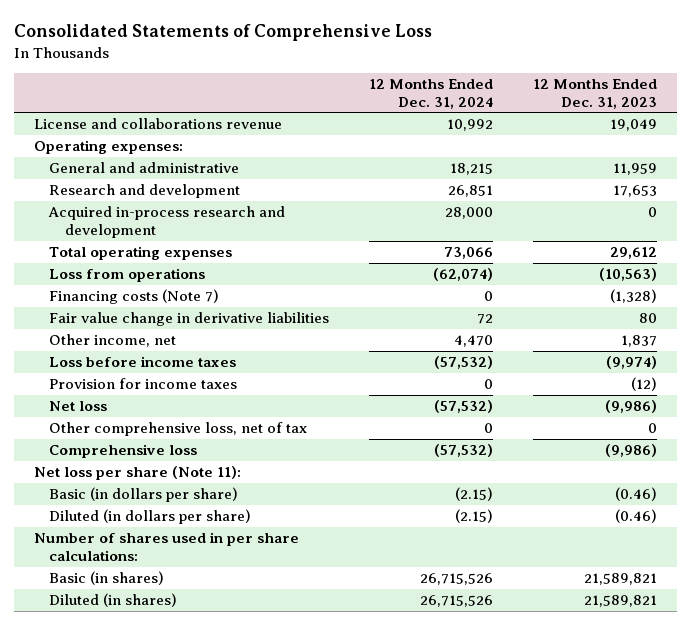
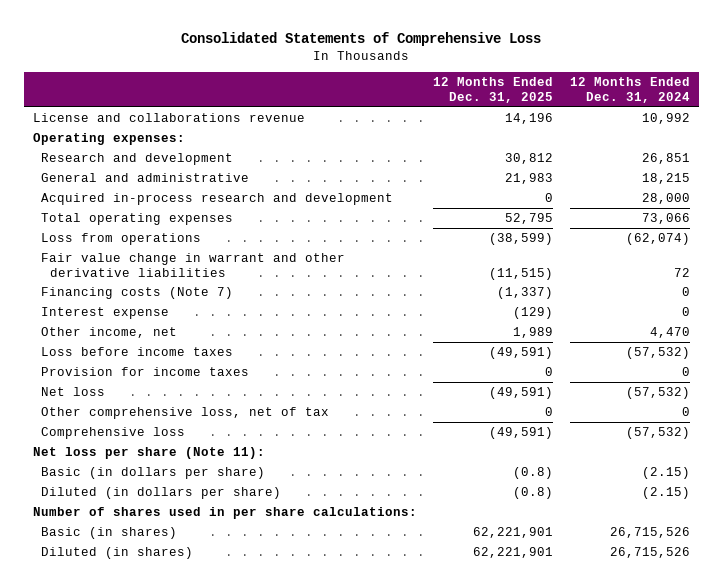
- | 12 Months Ended Dec. 31, 2024 | 12 Months Ended Dec. 31, 2023
+ | 12 Months Ended Dec. 31, 2025 | 12 Months Ended Dec. 31, 2024
moved down: General and administrative | 21,983 | 18,215
+ Fair value change in warrant and other derivative liabilities | (11,515) | 72
- Fair value change in derivative liabilities | 72 | 80
+ Interest expense | (129) | 0

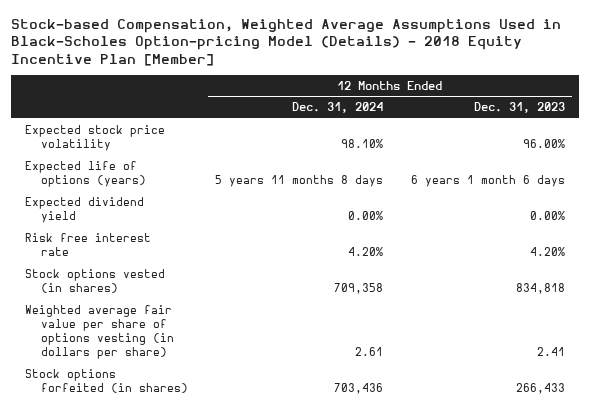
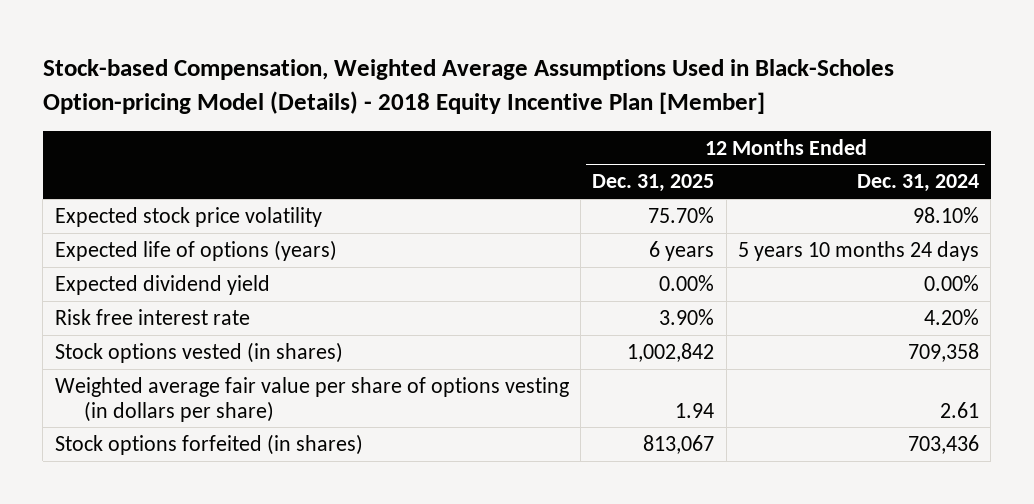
- | 12 Months Ended Dec. 31, 2024 | 12 Months Ended Dec. 31, 2023
+ | 12 Months Ended Dec. 31, 2025 | 12 Months Ended Dec. 31, 2024
- Expected life of options (years) | 5 years 11 months 8 days | 6 years 1 month 6 days
+ Expected life of options (years) | 6 years | 5 years 10 months 24 days

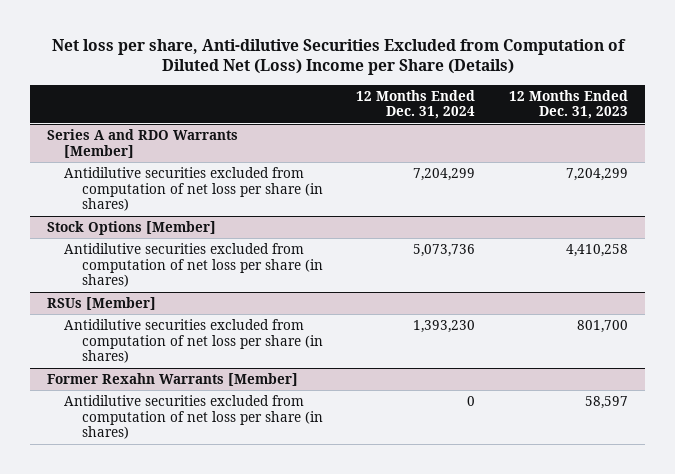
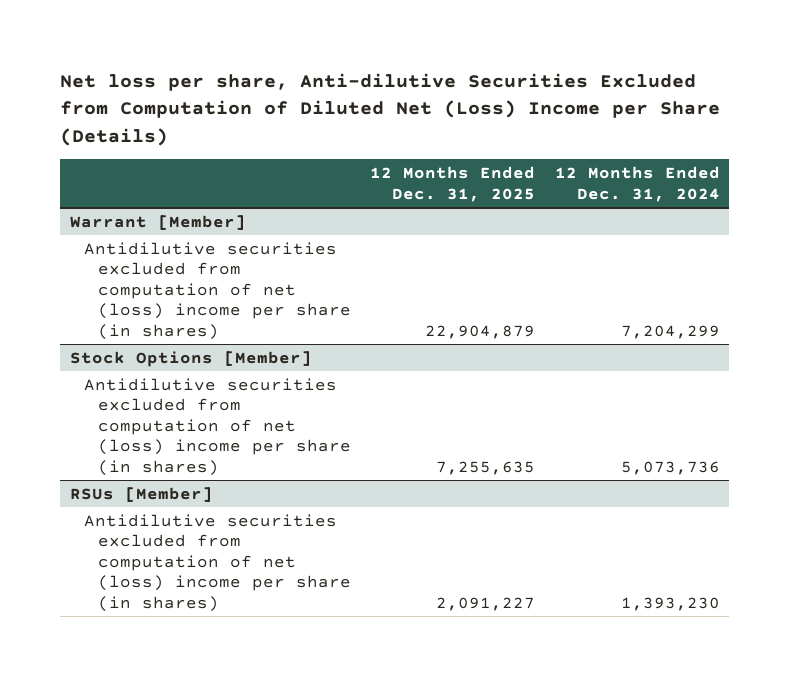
- | 12 Months Ended Dec. 31, 2024 | 12 Months Ended Dec. 31, 2023
+ | 12 Months Ended Dec. 31, 2025 | 12 Months Ended Dec. 31, 2024
- Series A and RDO Warrants [Member]
- Antidilutive securities excluded from computation of net loss per share (in shares) | 7,204,299 | 7,204,299
+ Warrant [Member]
+ Antidilutive securities excluded from computation of net (loss) income per share (in shares) | 22,904,879 | 7,204,299
@ Stock Options [Member]
- Antidilutive securities excluded from computation of net loss per share (in shares) | 5,073,736 | 4,410,258
+ Antidilutive securities excluded from computation of net (loss) income per share (in shares) | 7,255,635 | 5,073,736
@ RSUs [Member]
- Antidilutive securities excluded from computation of net loss per share (in shares) | 1,393,230 | 801,700
- Former Rexahn Warrants [Member]
- Antidilutive securities excluded from computation of net loss per share (in shares) | 0 | 58,597
@ RSUs [Member]
+ Antidilutive securities excluded from computation of net (loss) income per share (in shares) | 2,091,227 | 1,393,230

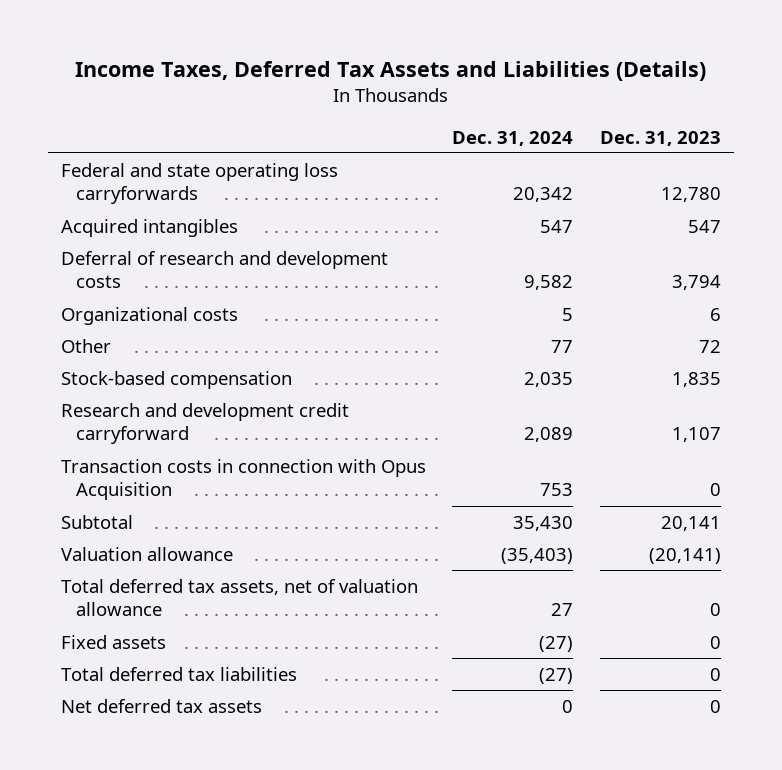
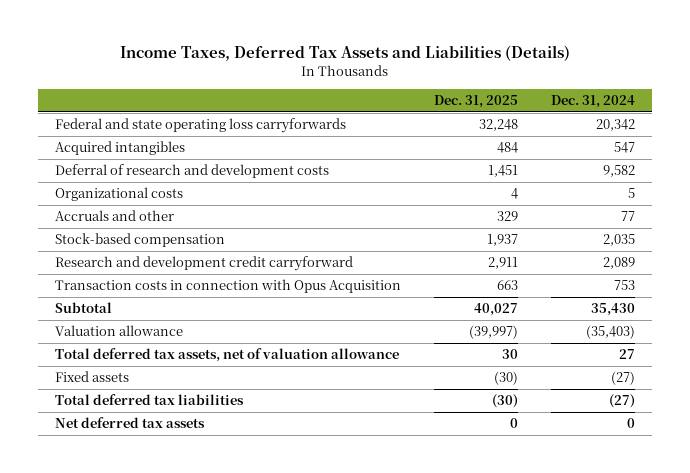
- | Dec. 31, 2024 | Dec. 31, 2023
+ | Dec. 31, 2025 | Dec. 31, 2024
- Other | 77 | 72
+ Accruals and other | 329 | 77

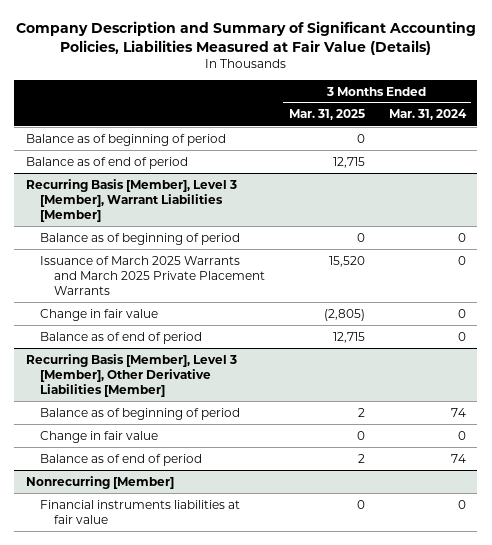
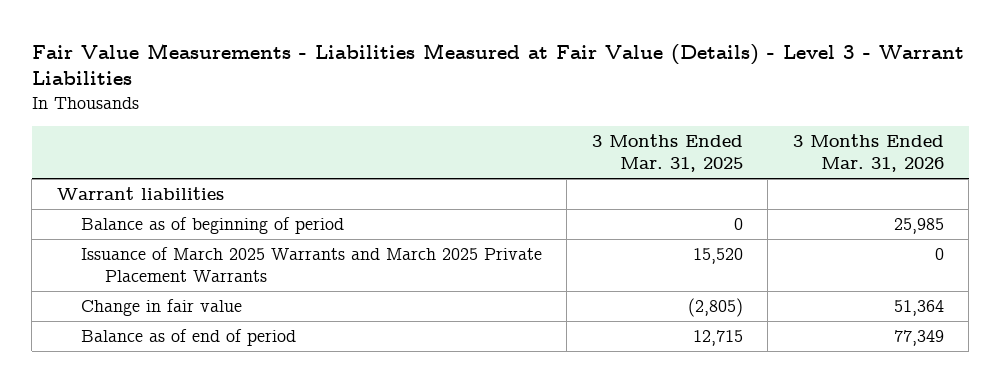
- Company Description and Summary of Significant Accounting Policies, Liabilities Measured at Fair Value (Details)
+ Fair Value Measurements - Liabilities Measured at Fair Value (Details) - Level 3 - Warrant Liabilities
- | 3 Months Ended Mar. 31, 2025 | 3 Months Ended Mar. 31, 2024
+ | 3 Months Ended Mar. 31, 2025 | 3 Months Ended Mar. 31, 2026
- Balance as of beginning of period | 0 |
- Balance as of end of period | 12,715 |
- Recurring Basis [Member], Level 3 [Member], Warrant Liabilities [Member]
+ Warrant liabilities
- Recurring Basis [Member], Level 3 [Member], Other Derivative Liabilities [Member]
- Balance as of beginning of period | 2 | 74
- Change in fair value | 0 | 0
- Balance as of end of period | 2 | 74
- Nonrecurring [Member]
- Financial instruments liabilities at fair value | 0 | 0

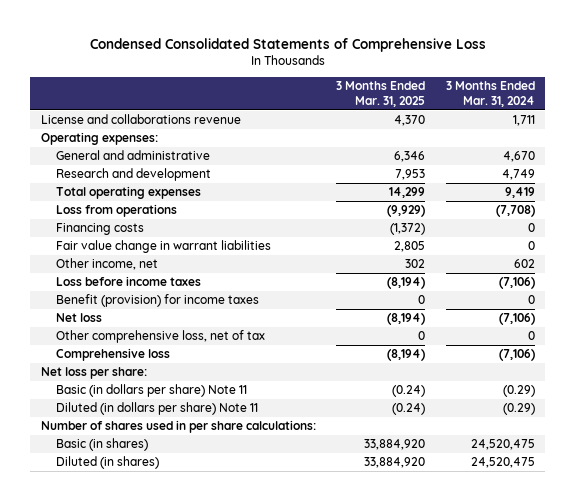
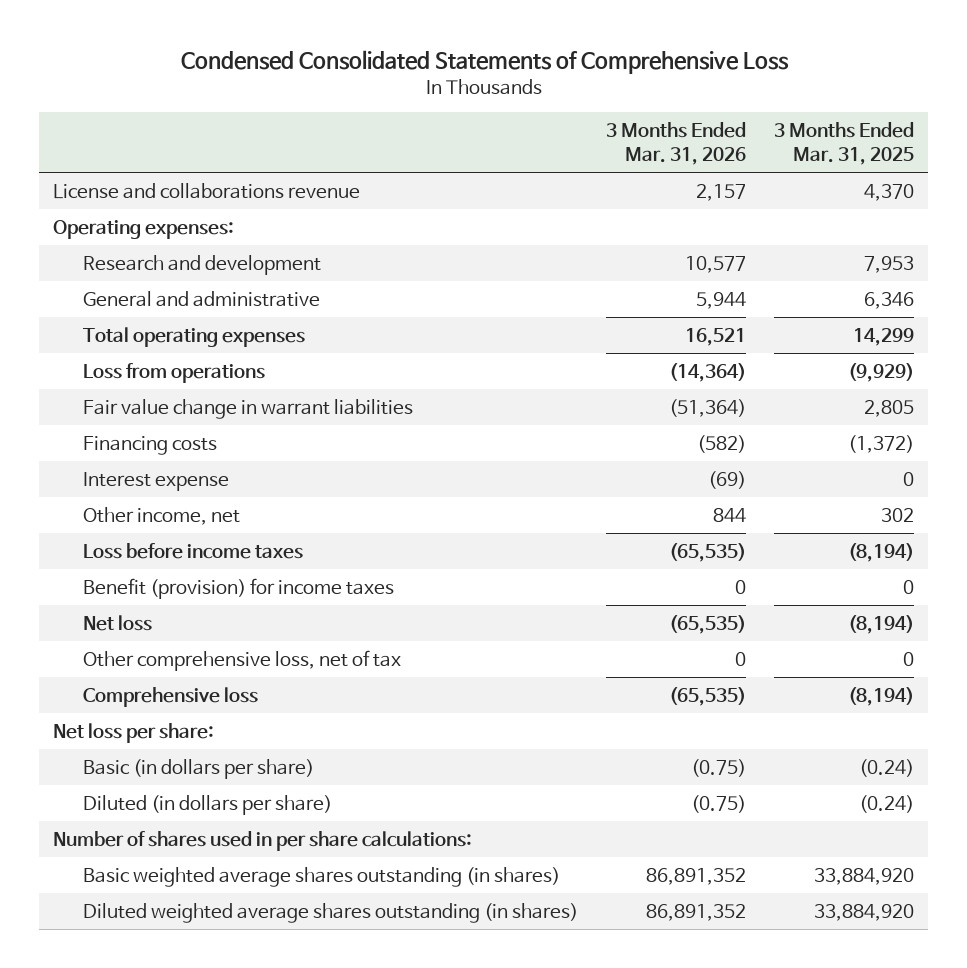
- | 3 Months Ended Mar. 31, 2025 | 3 Months Ended Mar. 31, 2024
+ | 3 Months Ended Mar. 31, 2026 | 3 Months Ended Mar. 31, 2025
moved down: General and administrative | 5,944 | 6,346
moved down: Financing costs | (582) | (1,372)
+ Interest expense | (69) | 0
- Basic (in dollars per share) Note 11 | (0.24) | (0.29)
- Diluted (in dollars per share) Note 11 | (0.24) | (0.29)
+ Basic (in dollars per share) | (0.75) | (0.24)
+ Diluted (in dollars per share) | (0.75) | (0.24)
- Basic (in shares) | 33,884,920 | 24,520,475
- Diluted (in shares) | 33,884,920 | 24,520,475
+ Basic weighted average shares outstanding (in shares) | 86,891,352 | 33,884,920
+ Diluted weighted average shares outstanding (in shares) | 86,891,352 | 33,884,920

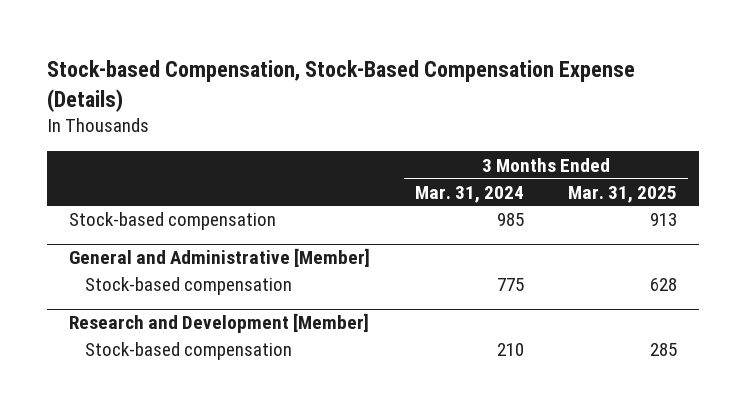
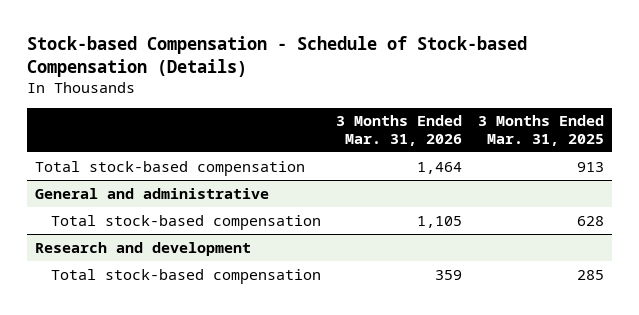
- Stock-based Compensation, Stock-Based Compensation Expense (Details)
+ Stock-based Compensation - Schedule of Stock-based Compensation (Details)
- | 3 Months Ended Mar. 31, 2024 | 3 Months Ended Mar. 31, 2025
+ | 3 Months Ended Mar. 31, 2026 | 3 Months Ended Mar. 31, 2025
- Stock-based compensation | 985 | 913
- General and Administrative [Member]
- Stock-based compensation | 775 | 628
- Research and Development [Member]
- Stock-based compensation | 210 | 285
+ Total stock-based compensation | 1,464 | 913
+ General and administrative
+ Total stock-based compensation | 1,105 | 628
+ Research and development
+ Total stock-based compensation | 359 | 285

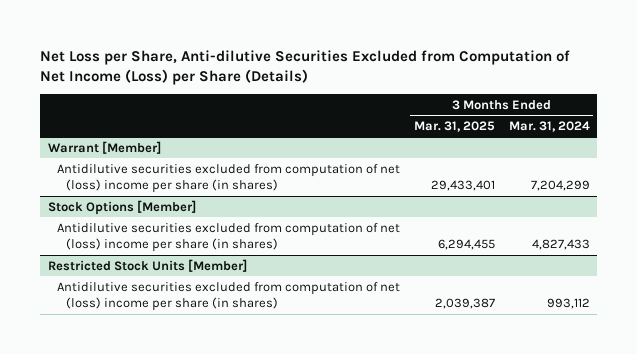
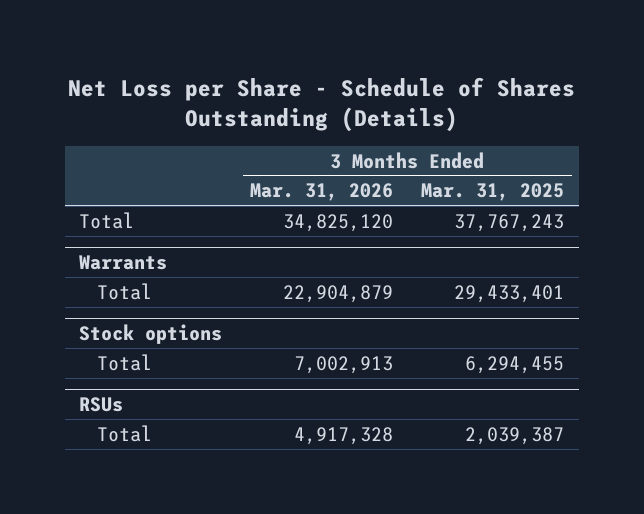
- Net Loss per Share, Anti-dilutive Securities Excluded from Computation of Net Income (Loss) per Share (Details)
+ Net Loss per Share - Schedule of Shares Outstanding (Details)
- | 3 Months Ended Mar. 31, 2025 | 3 Months Ended Mar. 31, 2024
+ | 3 Months Ended Mar. 31, 2026 | 3 Months Ended Mar. 31, 2025
- Warrant [Member]
- Antidilutive securities excluded from computation of net (loss) income per share (in shares) | 29,433,401 | 7,204,299
- Stock Options [Member]
- Antidilutive securities excluded from computation of net (loss) income per share (in shares) | 6,294,455 | 4,827,433
- Restricted Stock Units [Member]
- Antidilutive securities excluded from computation of net (loss) income per share (in shares) | 2,039,387 | 993,112
+ Total | 34,825,120 | 37,767,243
+ Warrants
+ Total | 22,904,879 | 29,433,401
+ Stock options
+ Total | 7,002,913 | 6,294,455
+ RSUs
+ Total | 4,917,328 | 2,039,387

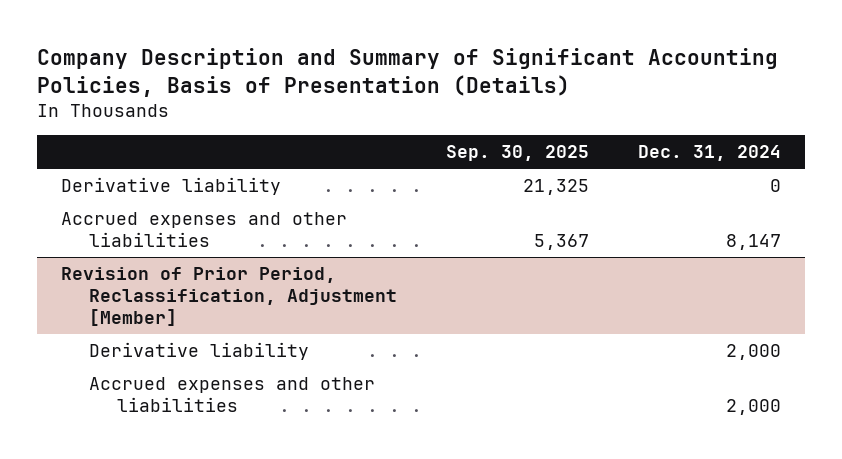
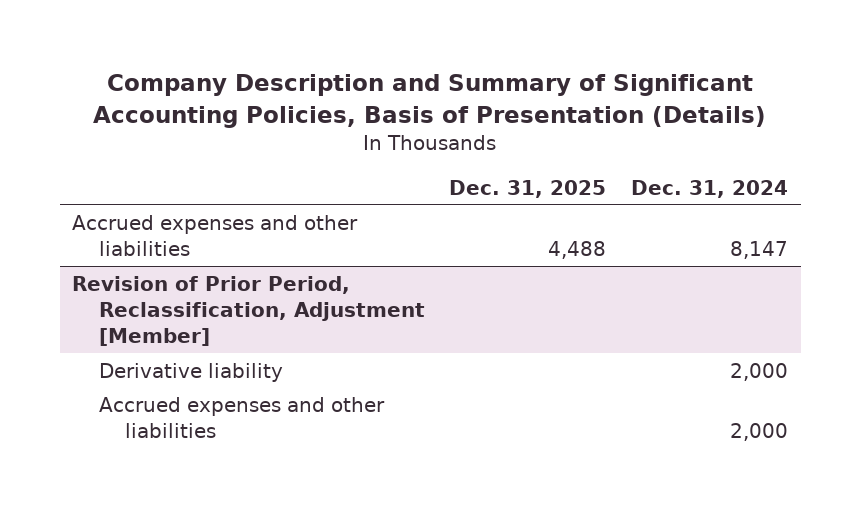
- | Sep. 30, 2025 | Dec. 31, 2024
+ | Dec. 31, 2025 | Dec. 31, 2024
- Derivative liability | 21,325 | 0

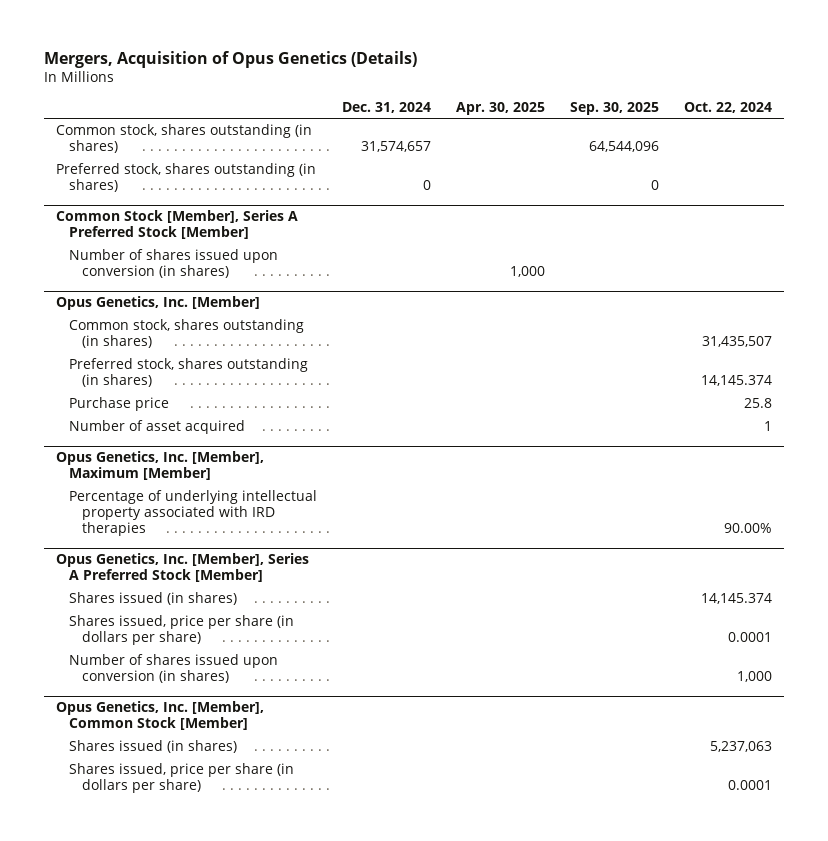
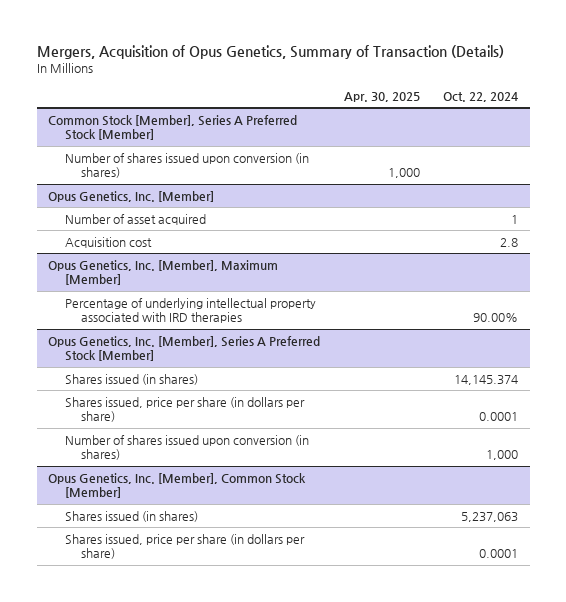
- Mergers, Acquisition of Opus Genetics (Details)
+ Mergers, Acquisition of Opus Genetics, Summary of Transaction (Details)
- | Dec. 31, 2024 | Apr. 30, 2025 | Sep. 30, 2025 | Oct. 22, 2024
+ | Apr. 30, 2025 | Oct. 22, 2024
- Common stock, shares outstanding (in shares) | 31,574,657 | | 64,544,096 |
- Preferred stock, shares outstanding (in shares) | 0 | | 0 |
@ Opus Genetics, Inc. [Member]
- Common stock, shares outstanding (in shares) | | | | 31,435,507
- Preferred stock, shares outstanding (in shares) | | | | 14,145.374
- Purchase price | | | | 25.8
+ Acquisition cost | | 2.8

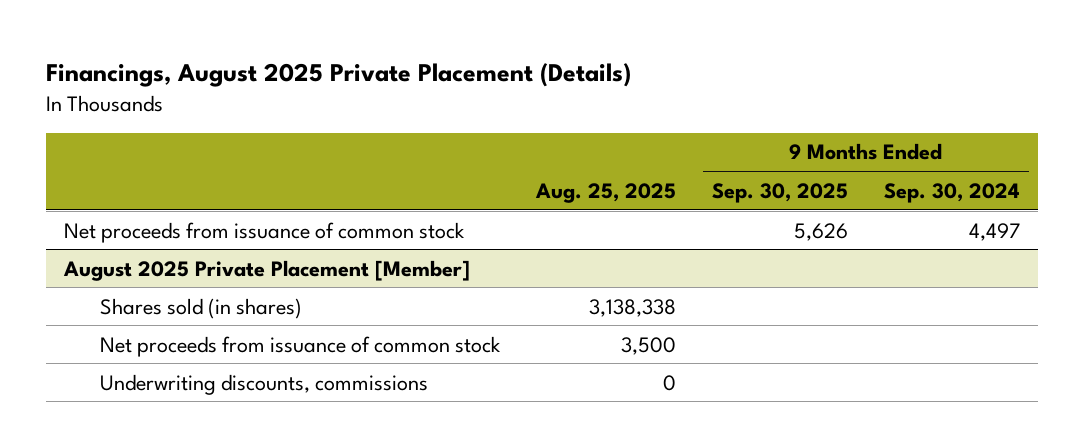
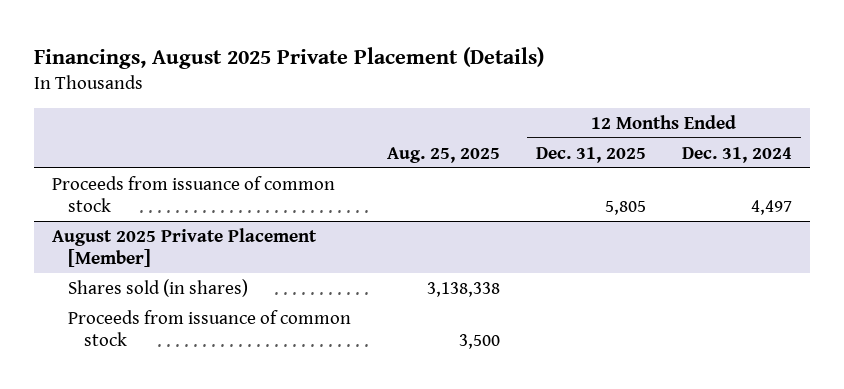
- | Aug. 25, 2025 | 9 Months Ended Sep. 30, 2025 | 9 Months Ended Sep. 30, 2024
+ | Aug. 25, 2025 | 12 Months Ended Dec. 31, 2025 | 12 Months Ended Dec. 31, 2024
- Net proceeds from issuance of common stock | | 5,626 | 4,497
+ Proceeds from issuance of common stock | | 5,805 | 4,497
@ August 2025 Private Placement [Member]
- Net proceeds from issuance of common stock | 3,500 | |
- Underwriting discounts, commissions | 0 | |
+ Proceeds from issuance of common stock | 3,500 | |

